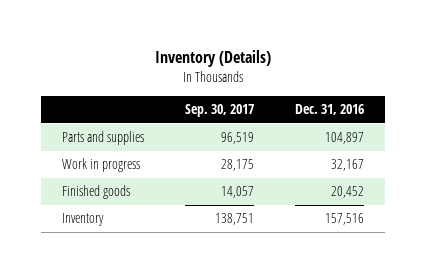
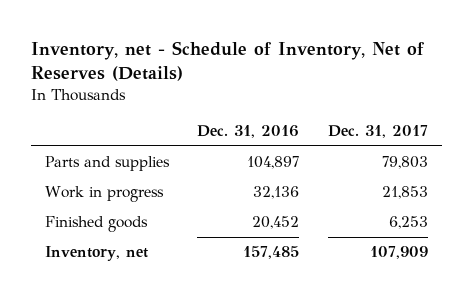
- Inventory (Details)
+ Inventory, net - Schedule of Inventory, Net of Reserves (Details)
- | Sep. 30, 2017 | Dec. 31, 2016
+ | Dec. 31, 2016 | Dec. 31, 2017
- Work in progress | 28,175 | 32,167
+ Work in progress | 32,136 | 21,853
- Inventory | 138,751 | 157,516
+ Inventory, net | 157,485 | 107,909

